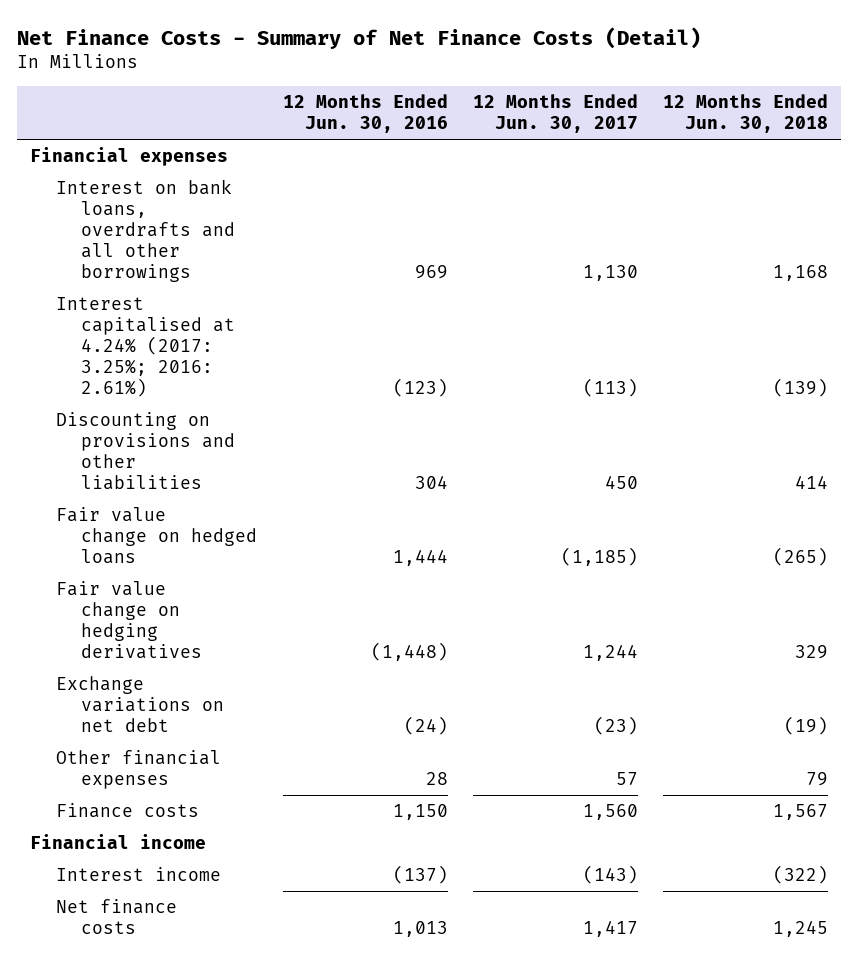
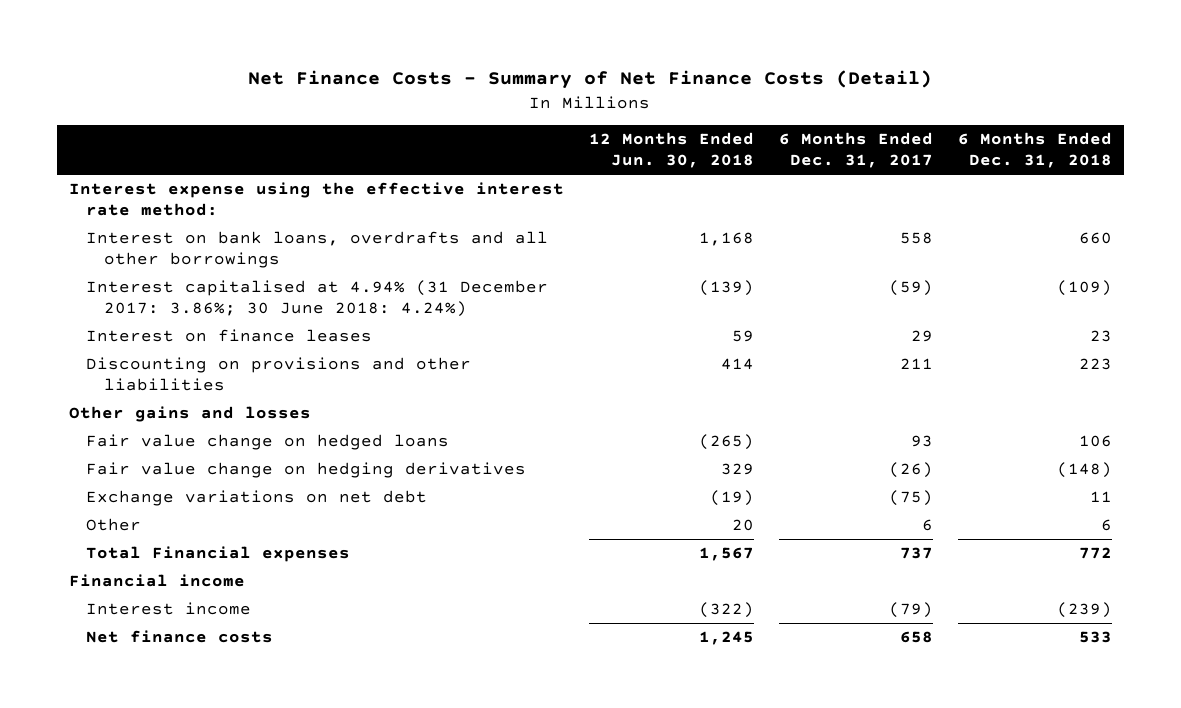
- | 12 Months Ended Jun. 30, 2016 | 12 Months Ended Jun. 30, 2017 | 12 Months Ended Jun. 30, 2018
+ | 12 Months Ended Jun. 30, 2018 | 6 Months Ended Dec. 31, 2017 | 6 Months Ended Dec. 31, 2018
- Financial expenses
+ Interest expense using the effective interest rate method:
- Interest capitalised at 4.24% (2017: 3.25%; 2016: 2.61%) | (123) | (113) | (139)
+ Interest capitalised at 4.94% (31 December 2017: 3.86%; 30 June 2018: 4.24%) | (139) | (59) | (109)
+ Interest on finance leases | 59 | 29 | 23
+ Other gains and losses
- Other financial expenses | 28 | 57 | 79
- Finance costs | 1,150 | 1,560 | 1,567
+ Other | 20 | 6 | 6
+ Total Financial expenses | 1,567 | 737 | 772

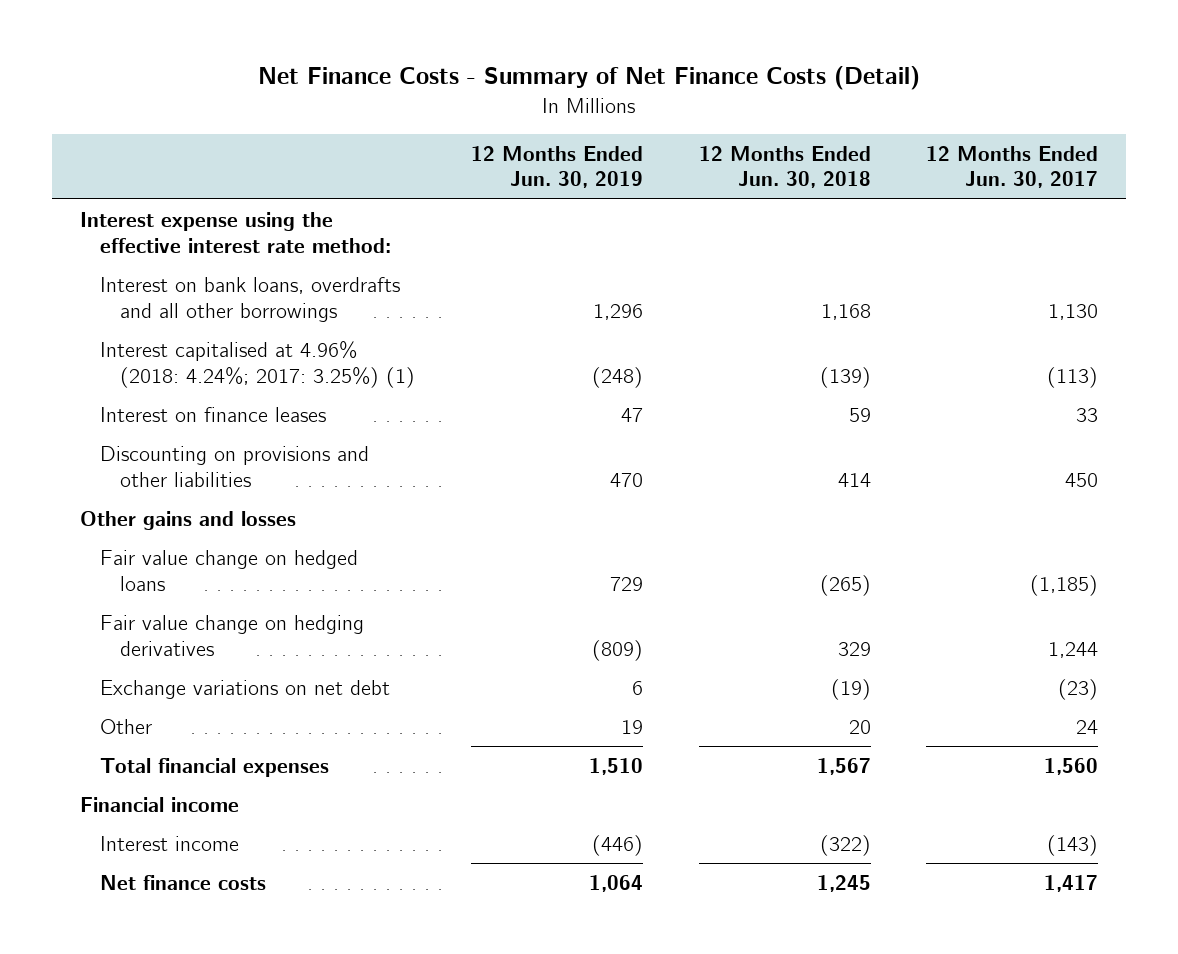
- | 12 Months Ended Jun. 30, 2018 | 6 Months Ended Dec. 31, 2017 | 6 Months Ended Dec. 31, 2018
+ | 12 Months Ended Jun. 30, 2019 | 12 Months Ended Jun. 30, 2018 | 12 Months Ended Jun. 30, 2017
- Interest capitalised at 4.94% (31 December 2017: 3.86%; 30 June 2018: 4.24%) | (139) | (59) | (109)
+ Interest capitalised at 4.96% (2018: 4.24%; 2017: 3.25%) (1) | (248) | (139) | (113)
- Total Financial expenses | 1,567 | 737 | 772
+ Total financial expenses | 1,510 | 1,567 | 1,560

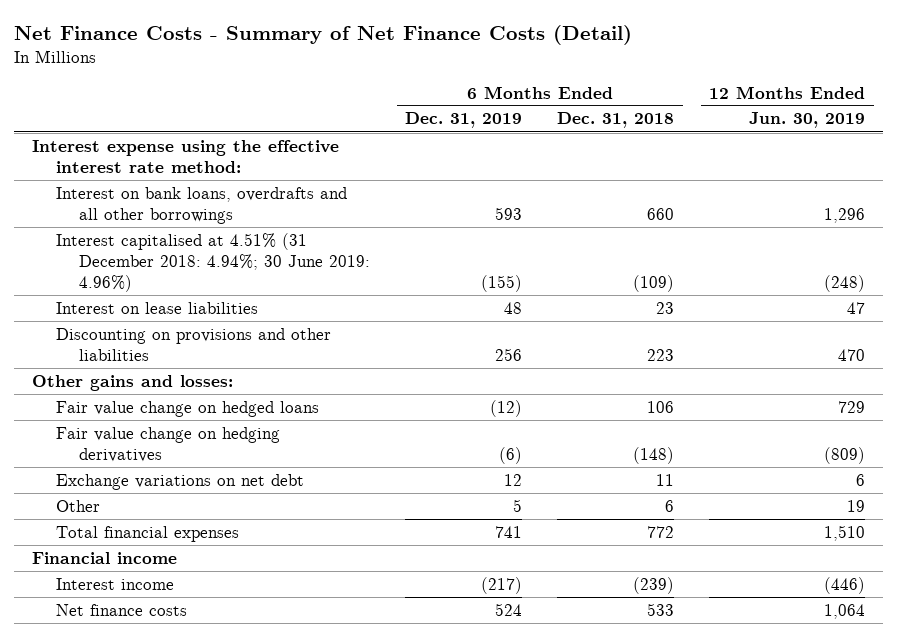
- | 12 Months Ended Jun. 30, 2019 | 12 Months Ended Jun. 30, 2018 | 12 Months Ended Jun. 30, 2017
+ | 6 Months Ended Dec. 31, 2019 | 6 Months Ended Dec. 31, 2018 | 12 Months Ended Jun. 30, 2019
- Interest capitalised at 4.96% (2018: 4.24%; 2017: 3.25%) (1) | (248) | (139) | (113)
- Interest on finance leases | 47 | 59 | 33
+ Interest capitalised at 4.51% (31 December 2018: 4.94%; 30 June 2019: 4.96%) | (155) | (109) | (248)
+ Interest on lease liabilities | 48 | 23 | 47
- Other gains and losses
+ Other gains and losses:

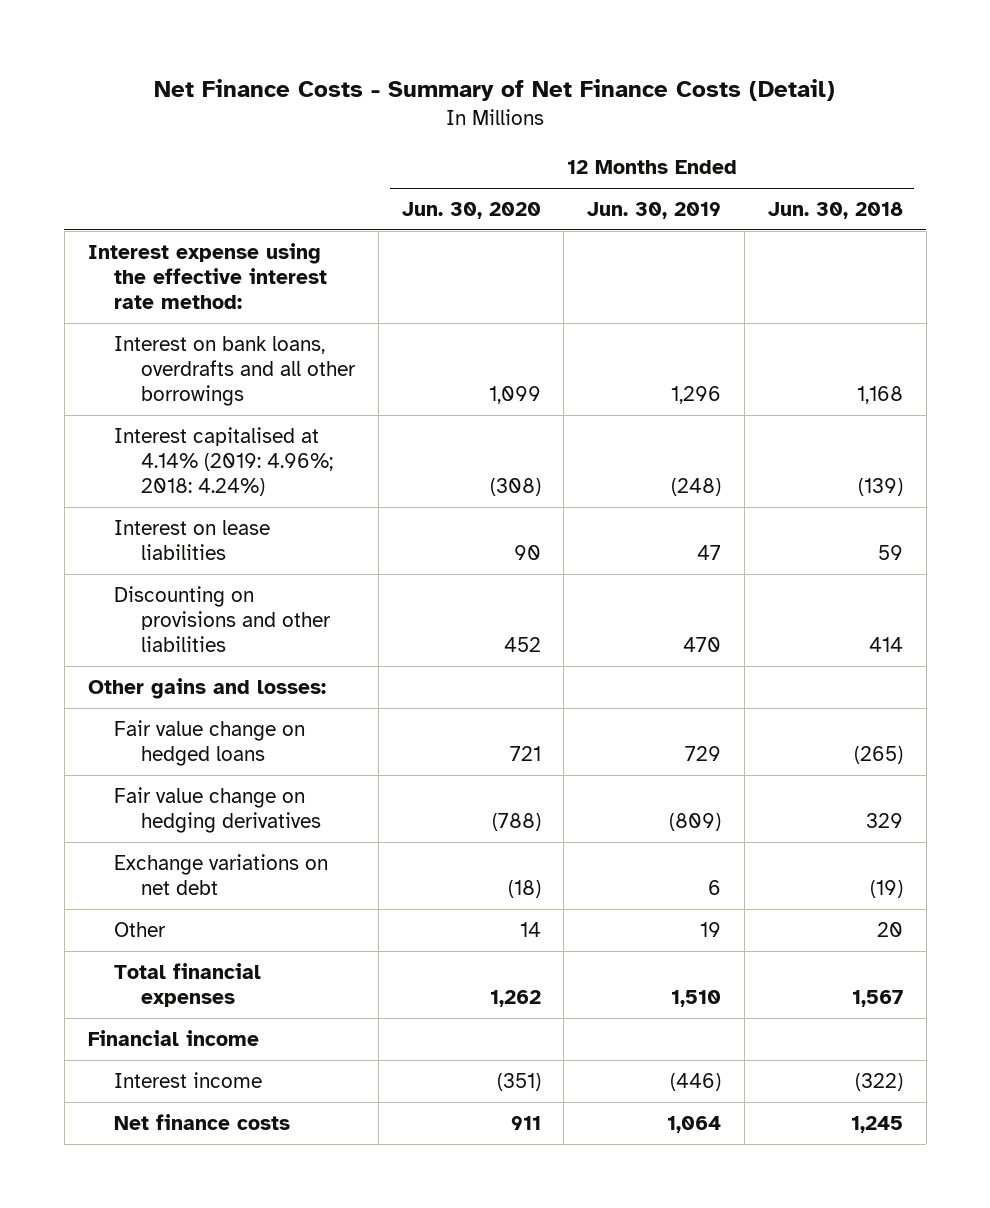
- | 6 Months Ended Dec. 31, 2019 | 6 Months Ended Dec. 31, 2018 | 12 Months Ended Jun. 30, 2019
+ | 12 Months Ended Jun. 30, 2020 | 12 Months Ended Jun. 30, 2019 | 12 Months Ended Jun. 30, 2018
- Interest capitalised at 4.51% (31 December 2018: 4.94%; 30 June 2019: 4.96%) | (155) | (109) | (248)
+ Interest capitalised at 4.14% (2019: 4.96%; 2018: 4.24%) | (308) | (248) | (139)

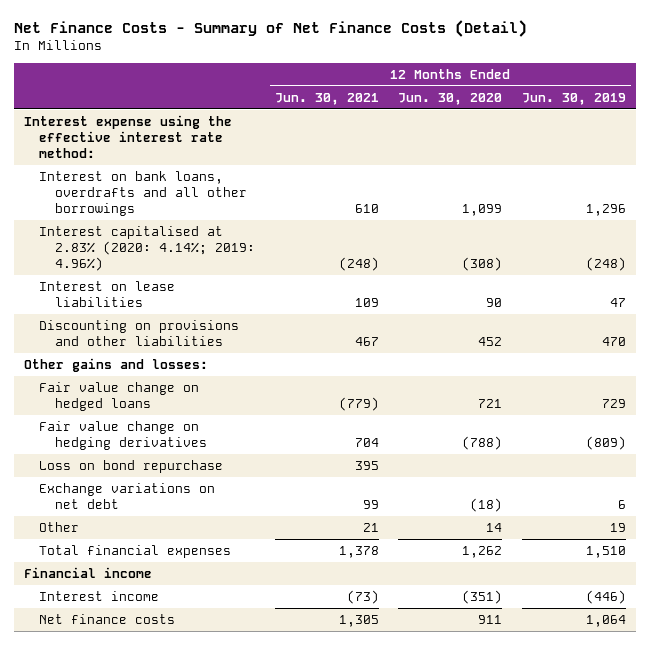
- | 12 Months Ended Jun. 30, 2020 | 12 Months Ended Jun. 30, 2019 | 12 Months Ended Jun. 30, 2018
+ | 12 Months Ended Jun. 30, 2021 | 12 Months Ended Jun. 30, 2020 | 12 Months Ended Jun. 30, 2019
- Interest capitalised at 4.14% (2019: 4.96%; 2018: 4.24%) | (308) | (248) | (139)
+ Interest capitalised at 2.83% (2020: 4.14%; 2019: 4.96%) | (248) | (308) | (248)
+ Loss on bond repurchase | 395 | |

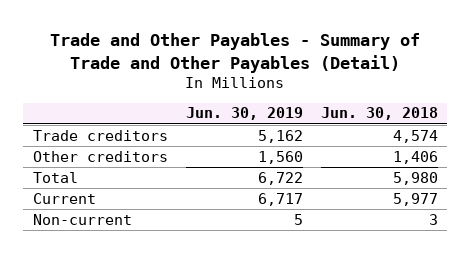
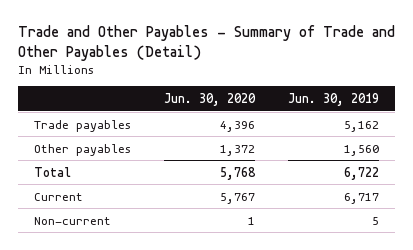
- | Jun. 30, 2019 | Jun. 30, 2018
+ | Jun. 30, 2020 | Jun. 30, 2019
- Trade creditors | 5,162 | 4,574
- Other creditors | 1,560 | 1,406
+ Trade payables | 4,396 | 5,162
+ Other payables | 1,372 | 1,560

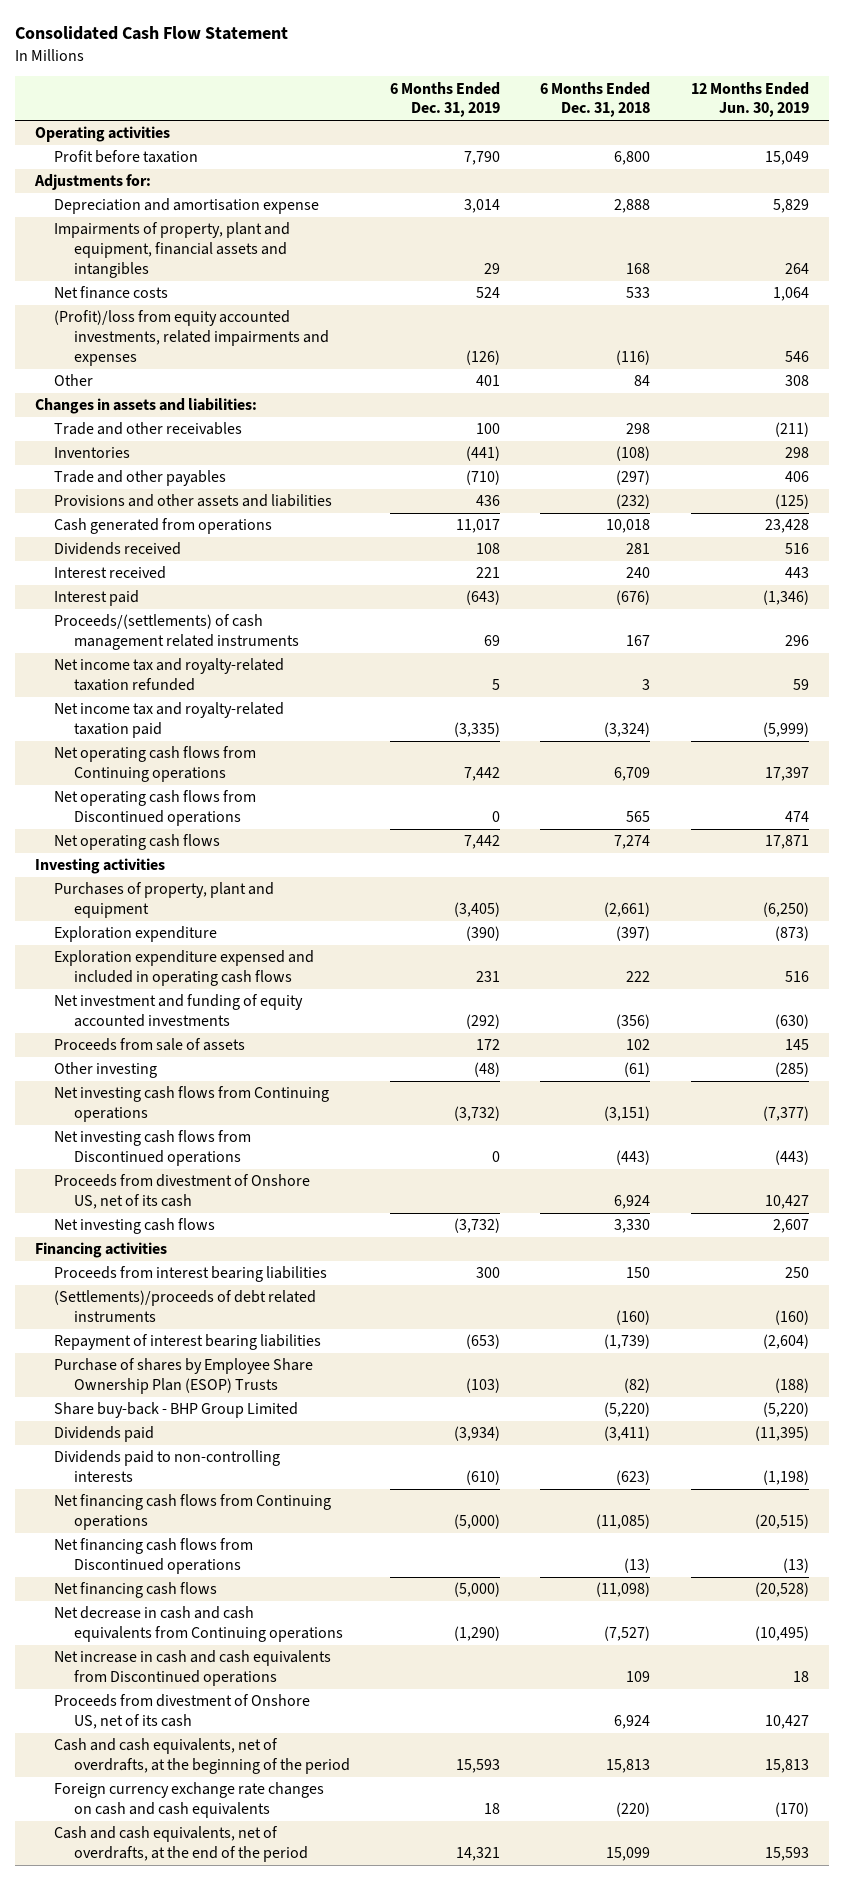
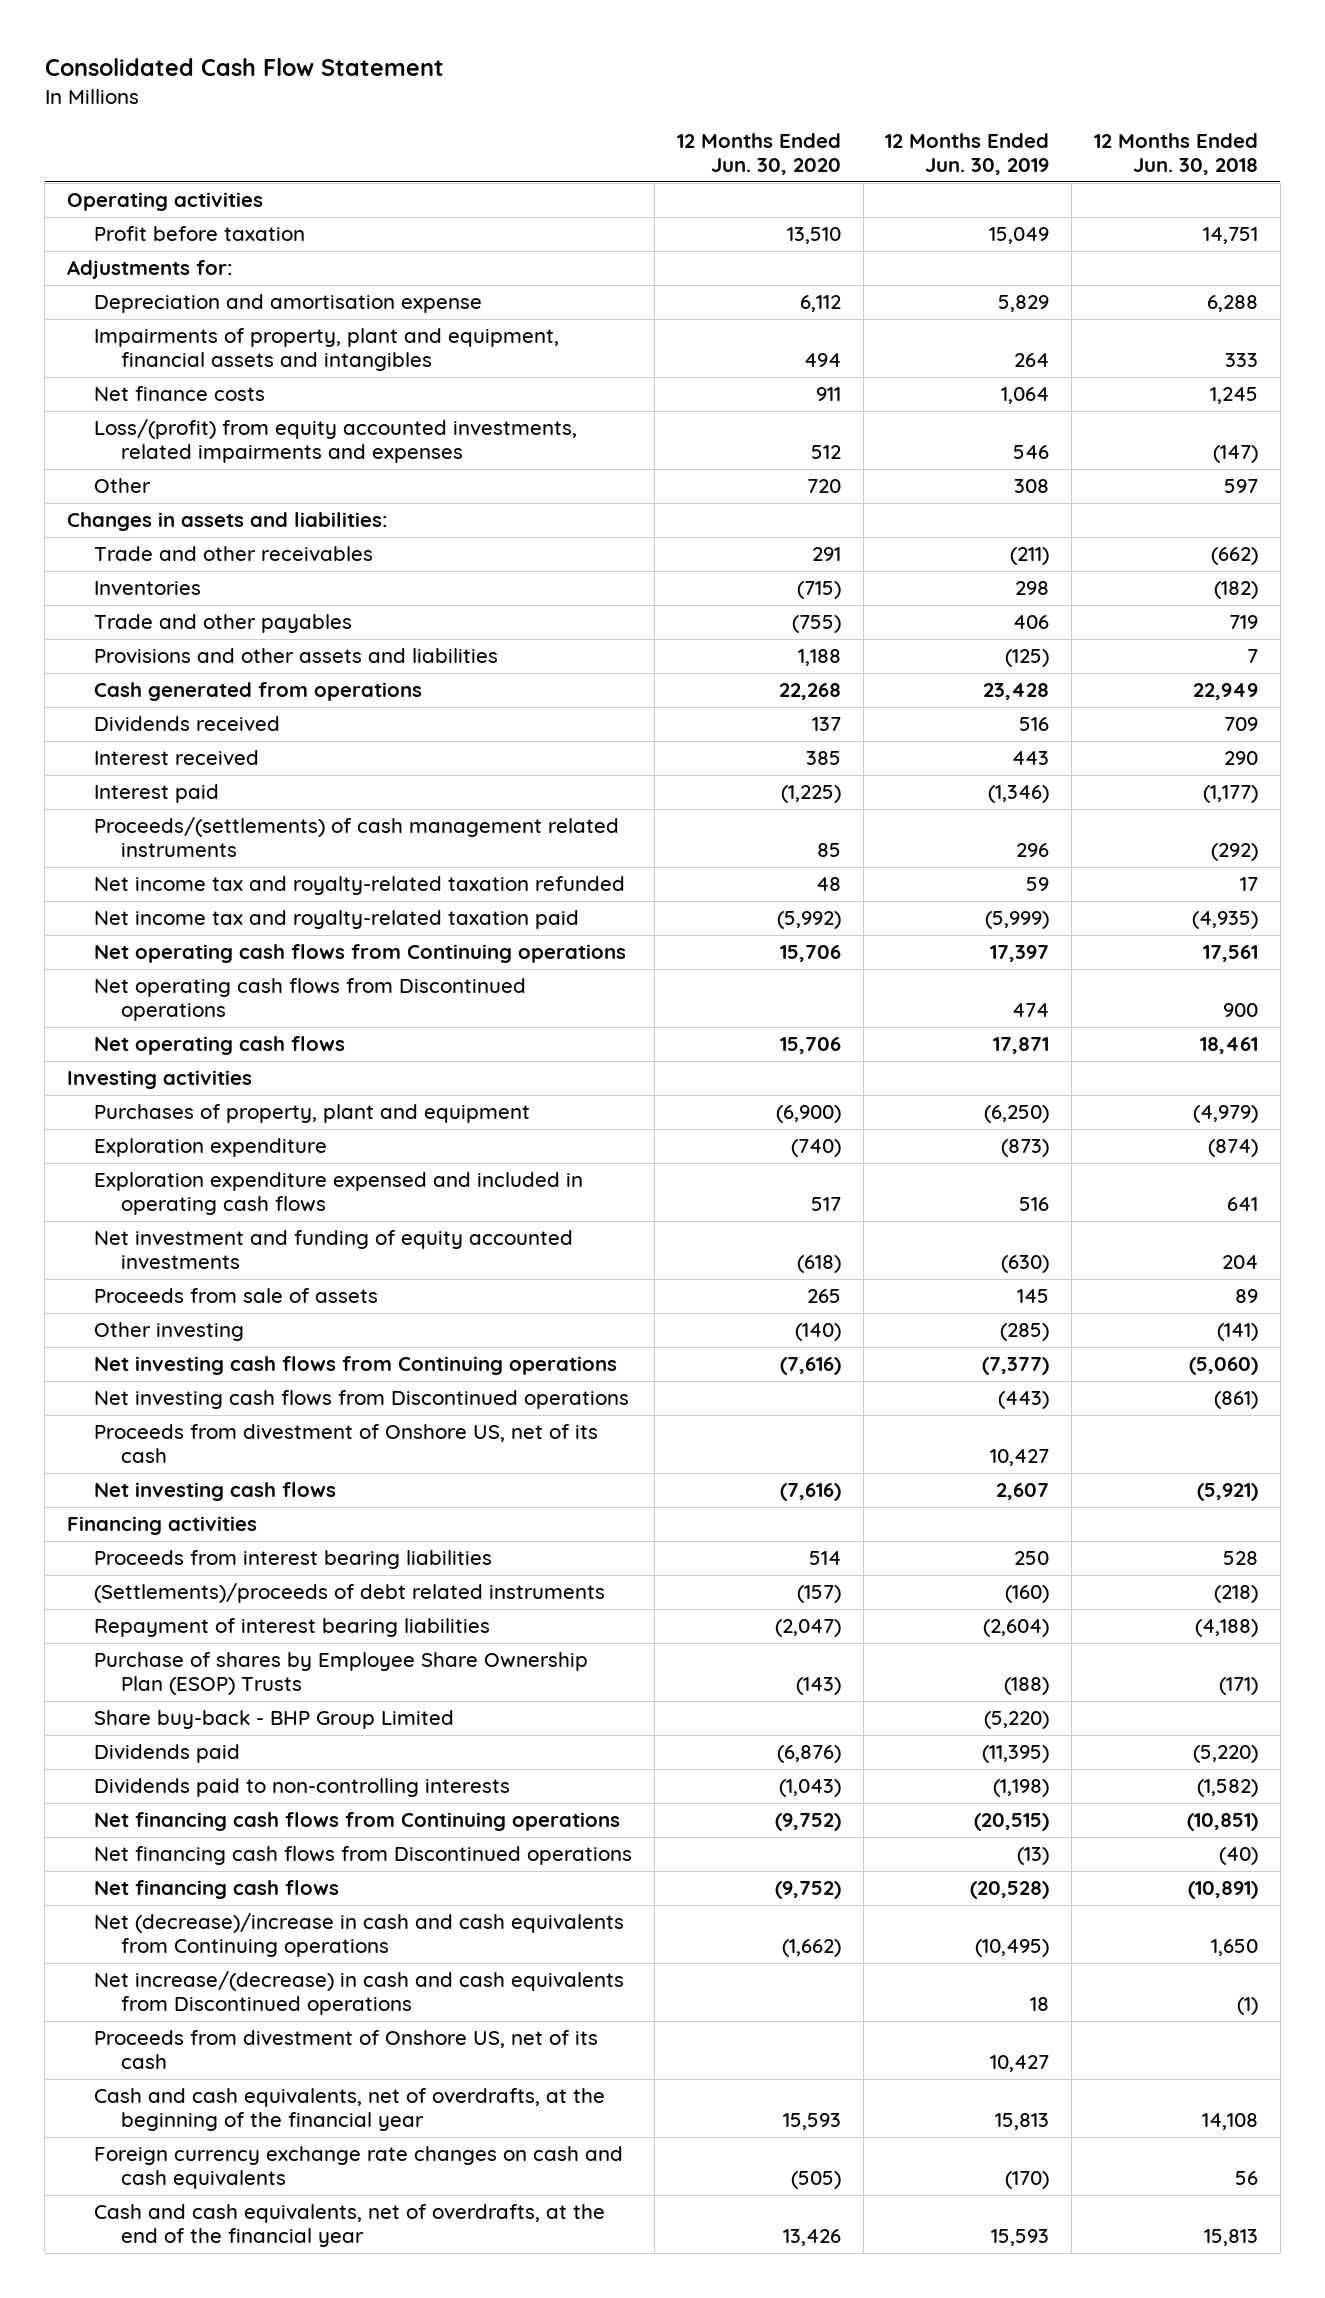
- | 6 Months Ended Dec. 31, 2019 | 6 Months Ended Dec. 31, 2018 | 12 Months Ended Jun. 30, 2019
+ | 12 Months Ended Jun. 30, 2020 | 12 Months Ended Jun. 30, 2019 | 12 Months Ended Jun. 30, 2018
- (Profit)/loss from equity accounted investments, related impairments and expenses | (126) | (116) | 546
+ Loss/(profit) from equity accounted investments, related impairments and expenses | 512 | 546 | (147)
- Net decrease in cash and cash equivalents from Continuing operations | (1,290) | (7,527) | (10,495)
- Net increase in cash and cash equivalents from Discontinued operations | | 109 | 18
+ Net (decrease)/increase in cash and cash equivalents from Continuing operations | (1,662) | (10,495) | 1,650
+ Net increase/(decrease) in cash and cash equivalents from Discontinued operations | | 18 | (1)
- Cash and cash equivalents, net of overdrafts, at the beginning of the period | 15,593 | 15,813 | 15,813
+ Cash and cash equivalents, net of overdrafts, at the beginning of the financial year | 15,593 | 15,813 | 14,108
- Cash and cash equivalents, net of overdrafts, at the end of the period | 14,321 | 15,099 | 15,593
+ Cash and cash equivalents, net of overdrafts, at the end of the financial year | 13,426 | 15,593 | 15,813

